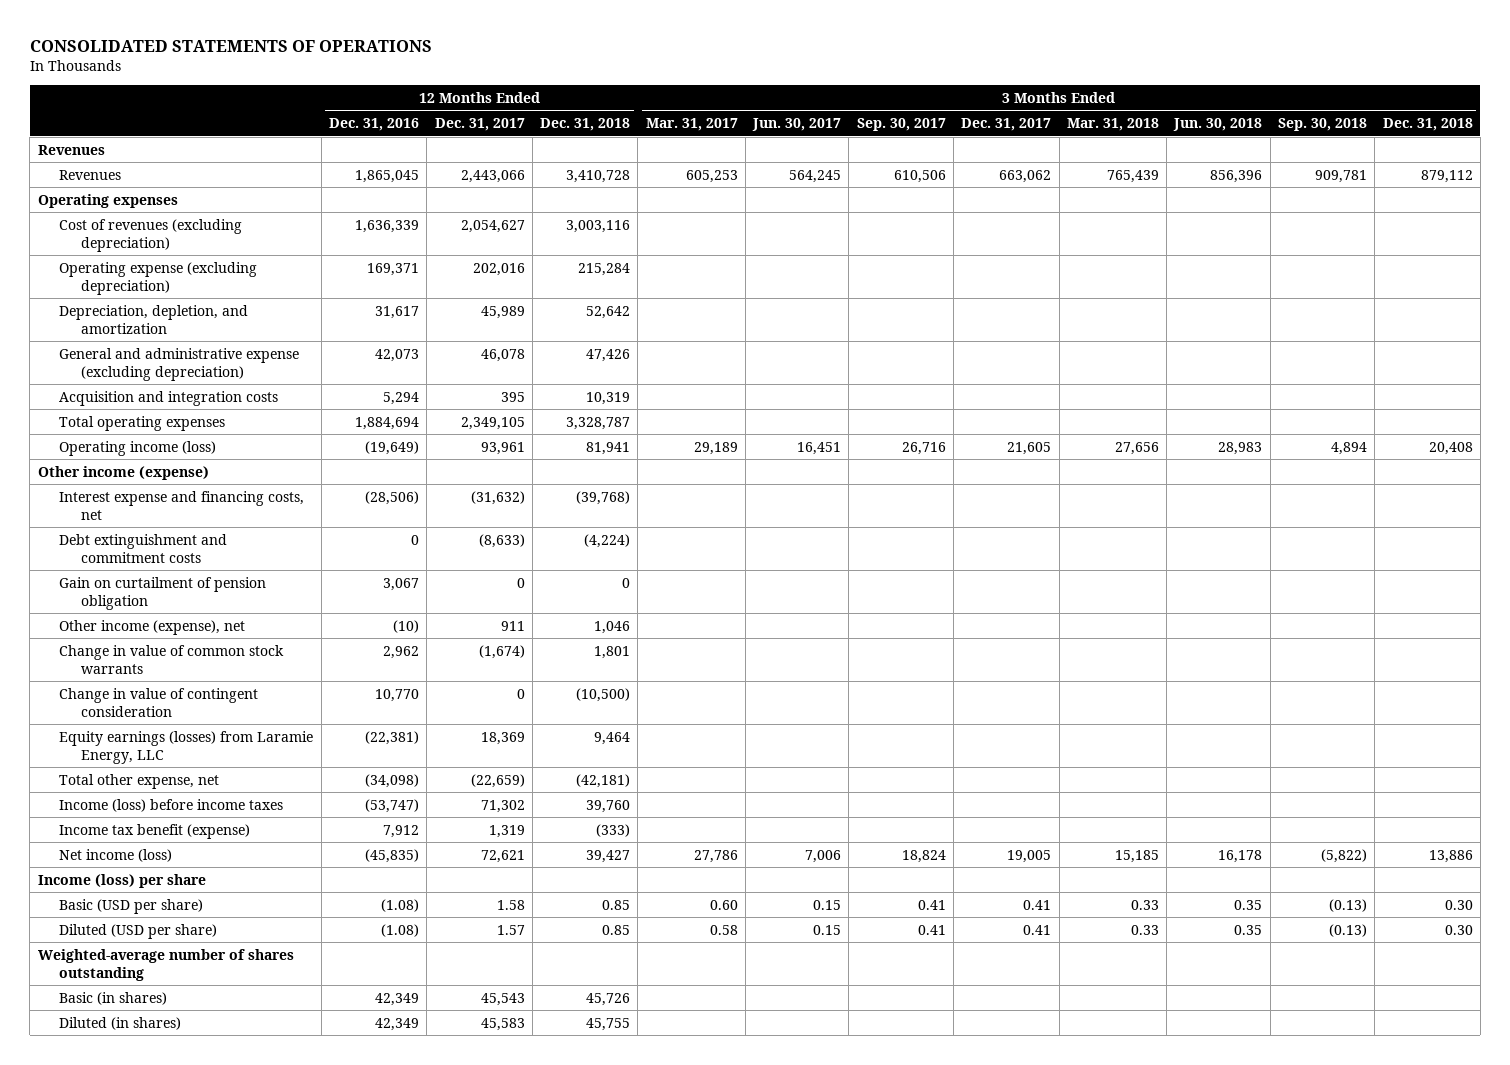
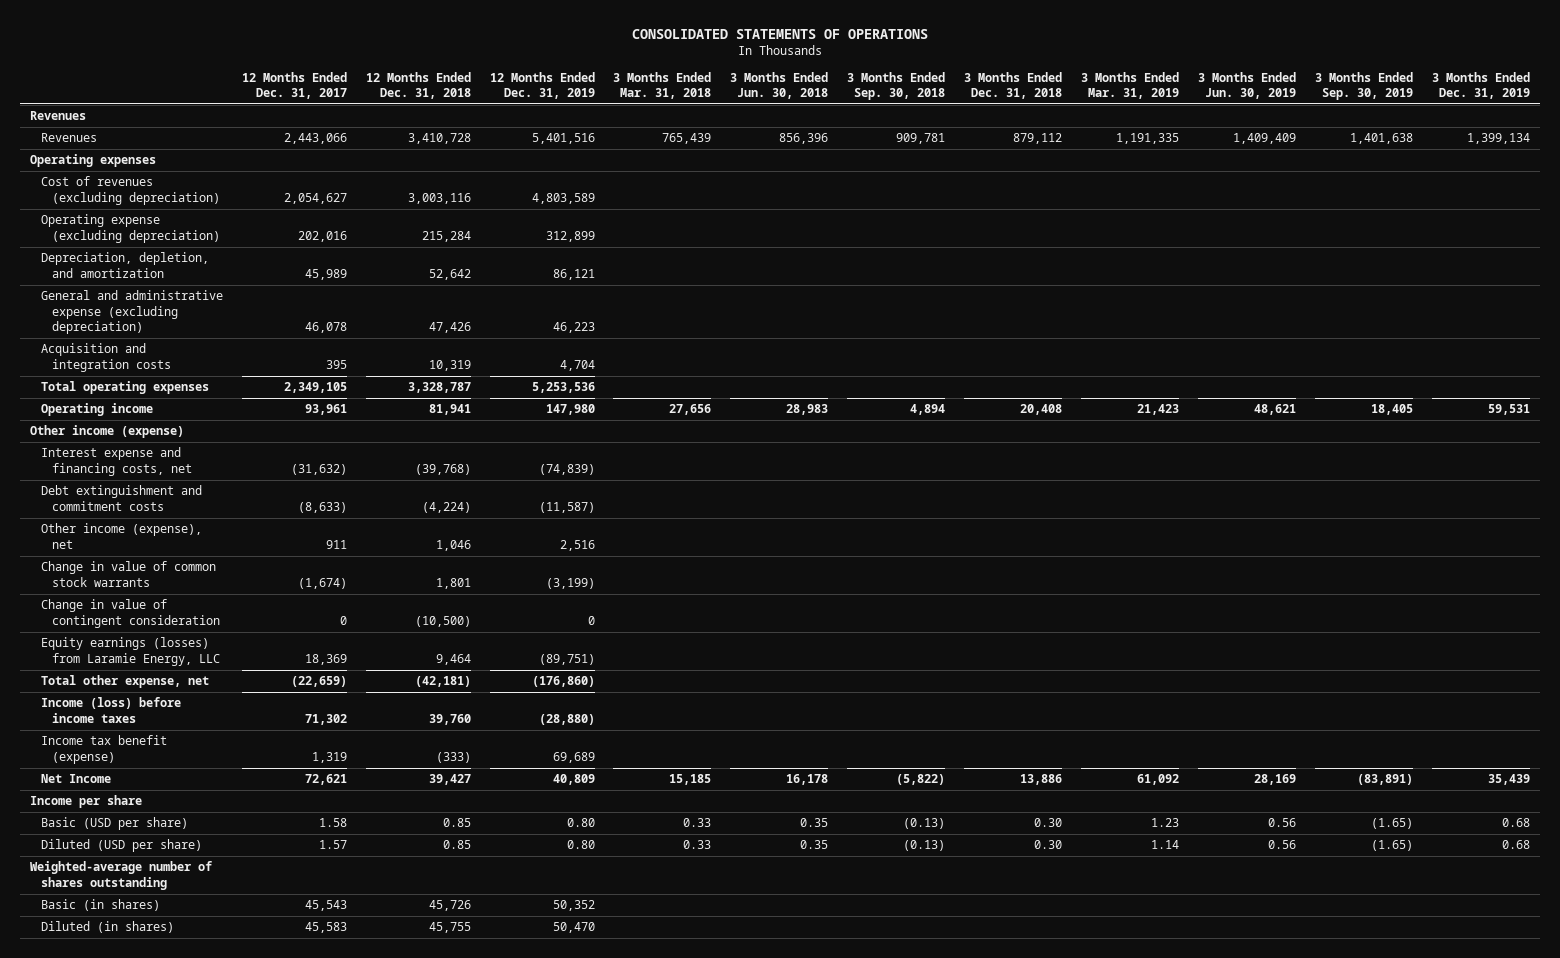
- | 12 Months Ended Dec. 31, 2016 | 12 Months Ended Dec. 31, 2017 | 12 Months Ended Dec. 31, 2018 | 3 Months Ended Mar. 31, 2017 | 3 Months Ended Jun. 30, 2017 | 3 Months Ended Sep. 30, 2017 | 3 Months Ended Dec. 31, 2017 | 3 Months Ended Mar. 31, 2018 | 3 Months Ended Jun. 30, 2018 | 3 Months Ended Sep. 30, 2018 | 3 Months Ended Dec. 31, 2018
+ | 12 Months Ended Dec. 31, 2017 | 12 Months Ended Dec. 31, 2018 | 12 Months Ended Dec. 31, 2019 | 3 Months Ended Mar. 31, 2018 | 3 Months Ended Jun. 30, 2018 | 3 Months Ended Sep. 30, 2018 | 3 Months Ended Dec. 31, 2018 | 3 Months Ended Mar. 31, 2019 | 3 Months Ended Jun. 30, 2019 | 3 Months Ended Sep. 30, 2019 | 3 Months Ended Dec. 31, 2019
- Operating income (loss) | (19,649) | 93,961 | 81,941 | 29,189 | 16,451 | 26,716 | 21,605 | 27,656 | 28,983 | 4,894 | 20,408
+ Operating income | 93,961 | 81,941 | 147,980 | 27,656 | 28,983 | 4,894 | 20,408 | 21,423 | 48,621 | 18,405 | 59,531
- Gain on curtailment of pension obligation | 3,067 | 0 | 0 | | | | | | | |
- Net income (loss) | (45,835) | 72,621 | 39,427 | 27,786 | 7,006 | 18,824 | 19,005 | 15,185 | 16,178 | (5,822) | 13,886
- Income (loss) per share
+ Net Income | 72,621 | 39,427 | 40,809 | 15,185 | 16,178 | (5,822) | 13,886 | 61,092 | 28,169 | (83,891) | 35,439
+ Income per share

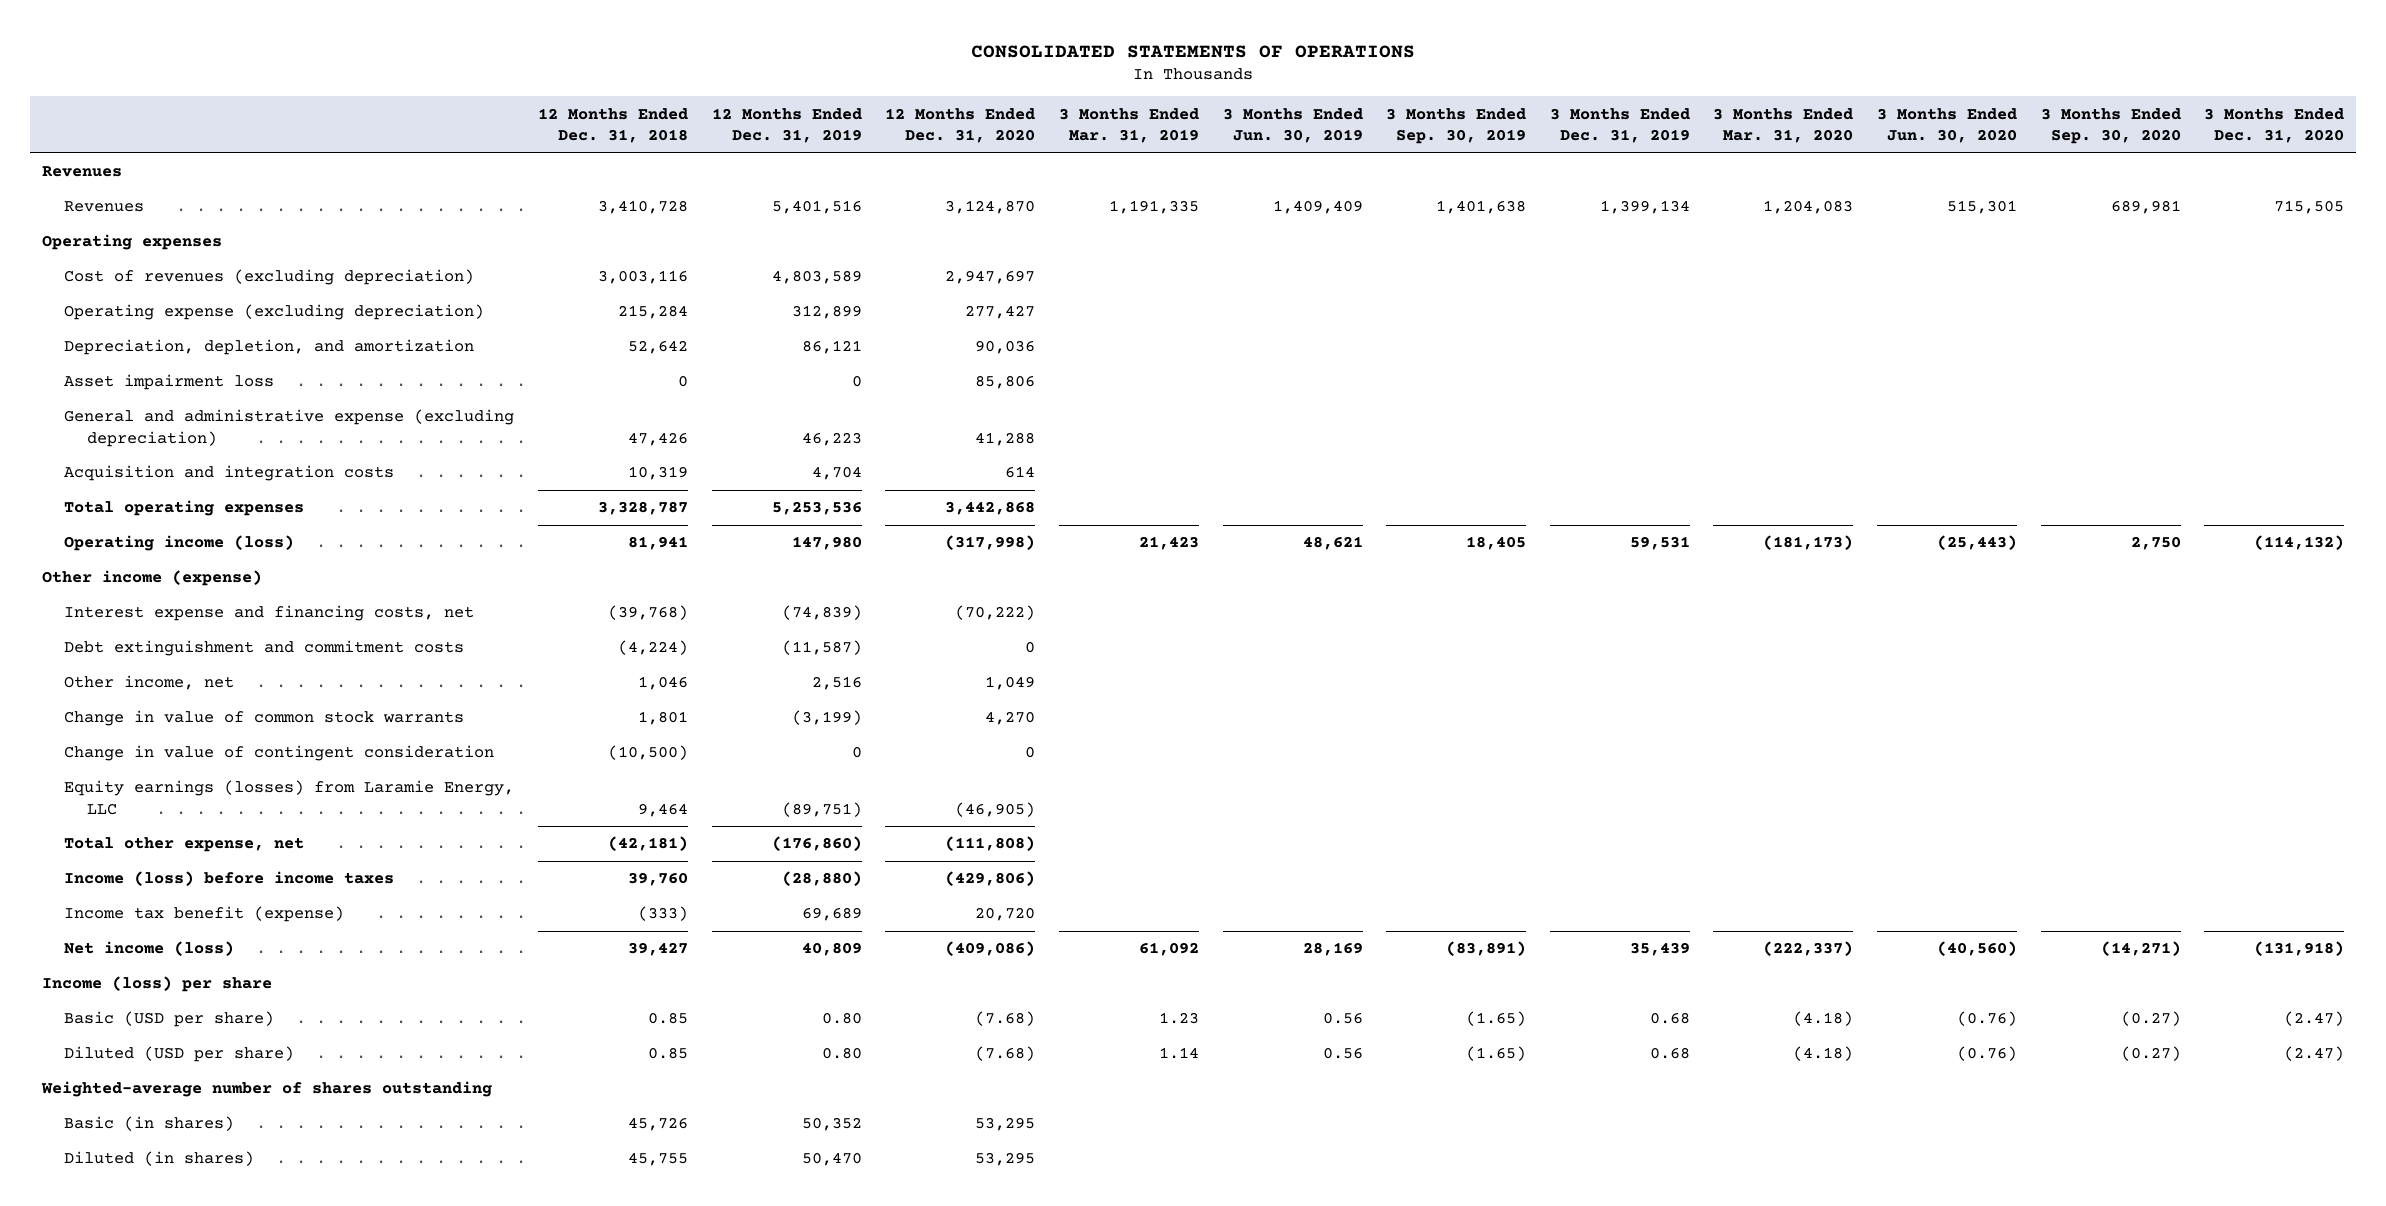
- | 12 Months Ended Dec. 31, 2017 | 12 Months Ended Dec. 31, 2018 | 12 Months Ended Dec. 31, 2019 | 3 Months Ended Mar. 31, 2018 | 3 Months Ended Jun. 30, 2018 | 3 Months Ended Sep. 30, 2018 | 3 Months Ended Dec. 31, 2018 | 3 Months Ended Mar. 31, 2019 | 3 Months Ended Jun. 30, 2019 | 3 Months Ended Sep. 30, 2019 | 3 Months Ended Dec. 31, 2019
+ | 12 Months Ended Dec. 31, 2018 | 12 Months Ended Dec. 31, 2019 | 12 Months Ended Dec. 31, 2020 | 3 Months Ended Mar. 31, 2019 | 3 Months Ended Jun. 30, 2019 | 3 Months Ended Sep. 30, 2019 | 3 Months Ended Dec. 31, 2019 | 3 Months Ended Mar. 31, 2020 | 3 Months Ended Jun. 30, 2020 | 3 Months Ended Sep. 30, 2020 | 3 Months Ended Dec. 31, 2020
+ Asset impairment loss | 0 | 0 | 85,806 | | | | | | | |
- Operating income | 93,961 | 81,941 | 147,980 | 27,656 | 28,983 | 4,894 | 20,408 | 21,423 | 48,621 | 18,405 | 59,531
+ Operating income (loss) | 81,941 | 147,980 | (317,998) | 21,423 | 48,621 | 18,405 | 59,531 | (181,173) | (25,443) | 2,750 | (114,132)
- Other income (expense), net | 911 | 1,046 | 2,516 | | | | | | | |
+ Other income, net | 1,046 | 2,516 | 1,049 | | | | | | | |
- Net Income | 72,621 | 39,427 | 40,809 | 15,185 | 16,178 | (5,822) | 13,886 | 61,092 | 28,169 | (83,891) | 35,439
- Income per share
+ Net income (loss) | 39,427 | 40,809 | (409,086) | 61,092 | 28,169 | (83,891) | 35,439 | (222,337) | (40,560) | (14,271) | (131,918)
+ Income (loss) per share

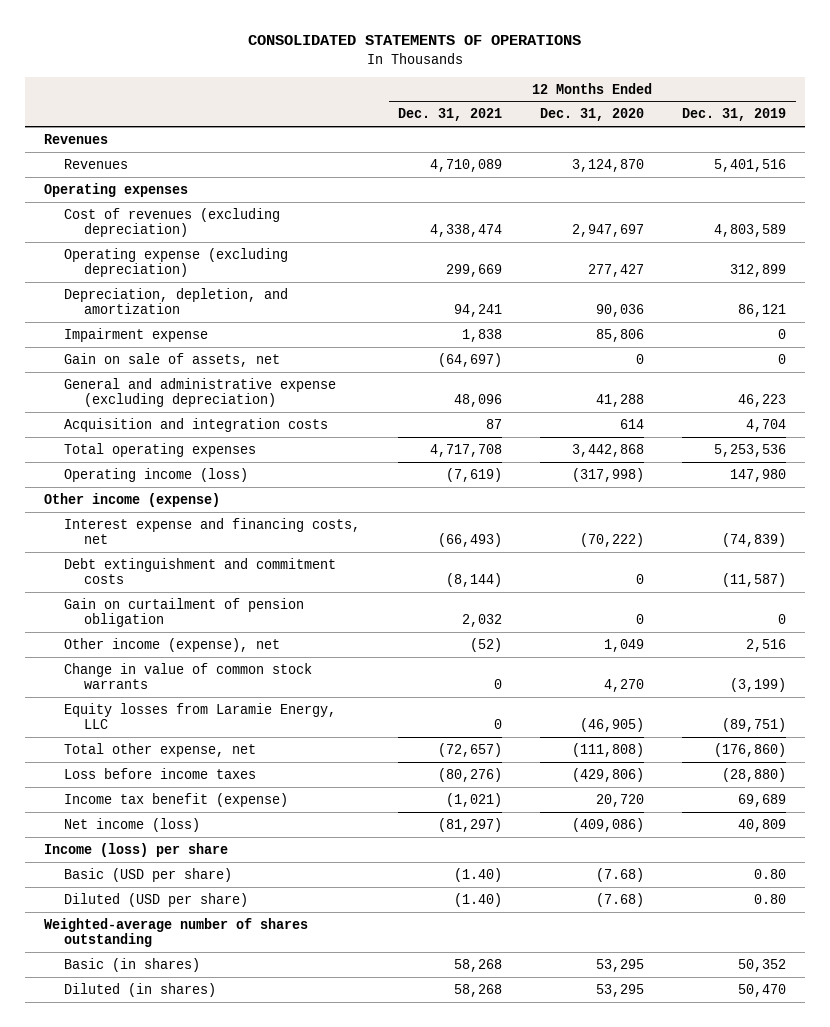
- | 12 Months Ended Dec. 31, 2018 | 12 Months Ended Dec. 31, 2019 | 12 Months Ended Dec. 31, 2020 | 3 Months Ended Mar. 31, 2019 | 3 Months Ended Jun. 30, 2019 | 3 Months Ended Sep. 30, 2019 | 3 Months Ended Dec. 31, 2019 | 3 Months Ended Mar. 31, 2020 | 3 Months Ended Jun. 30, 2020 | 3 Months Ended Sep. 30, 2020 | 3 Months Ended Dec. 31, 2020
+ | 12 Months Ended Dec. 31, 2021 | 12 Months Ended Dec. 31, 2020 | 12 Months Ended Dec. 31, 2019
- Asset impairment loss | 0 | 0 | 85,806 | | | | | | | |
+ Impairment expense | 1,838 | 85,806 | 0
+ Gain on sale of assets, net | (64,697) | 0 | 0
- Other income, net | 1,046 | 2,516 | 1,049 | | | | | | | |
+ Gain on curtailment of pension obligation | 2,032 | 0 | 0
+ Other income (expense), net | (52) | 1,049 | 2,516
- Change in value of contingent consideration | (10,500) | 0 | 0 | | | | | | | |
- Equity earnings (losses) from Laramie Energy, LLC | 9,464 | (89,751) | (46,905) | | | | | | | |
+ Equity losses from Laramie Energy, LLC | 0 | (46,905) | (89,751)
- Income (loss) before income taxes | 39,760 | (28,880) | (429,806) | | | | | | | |
+ Loss before income taxes | (80,276) | (429,806) | (28,880)

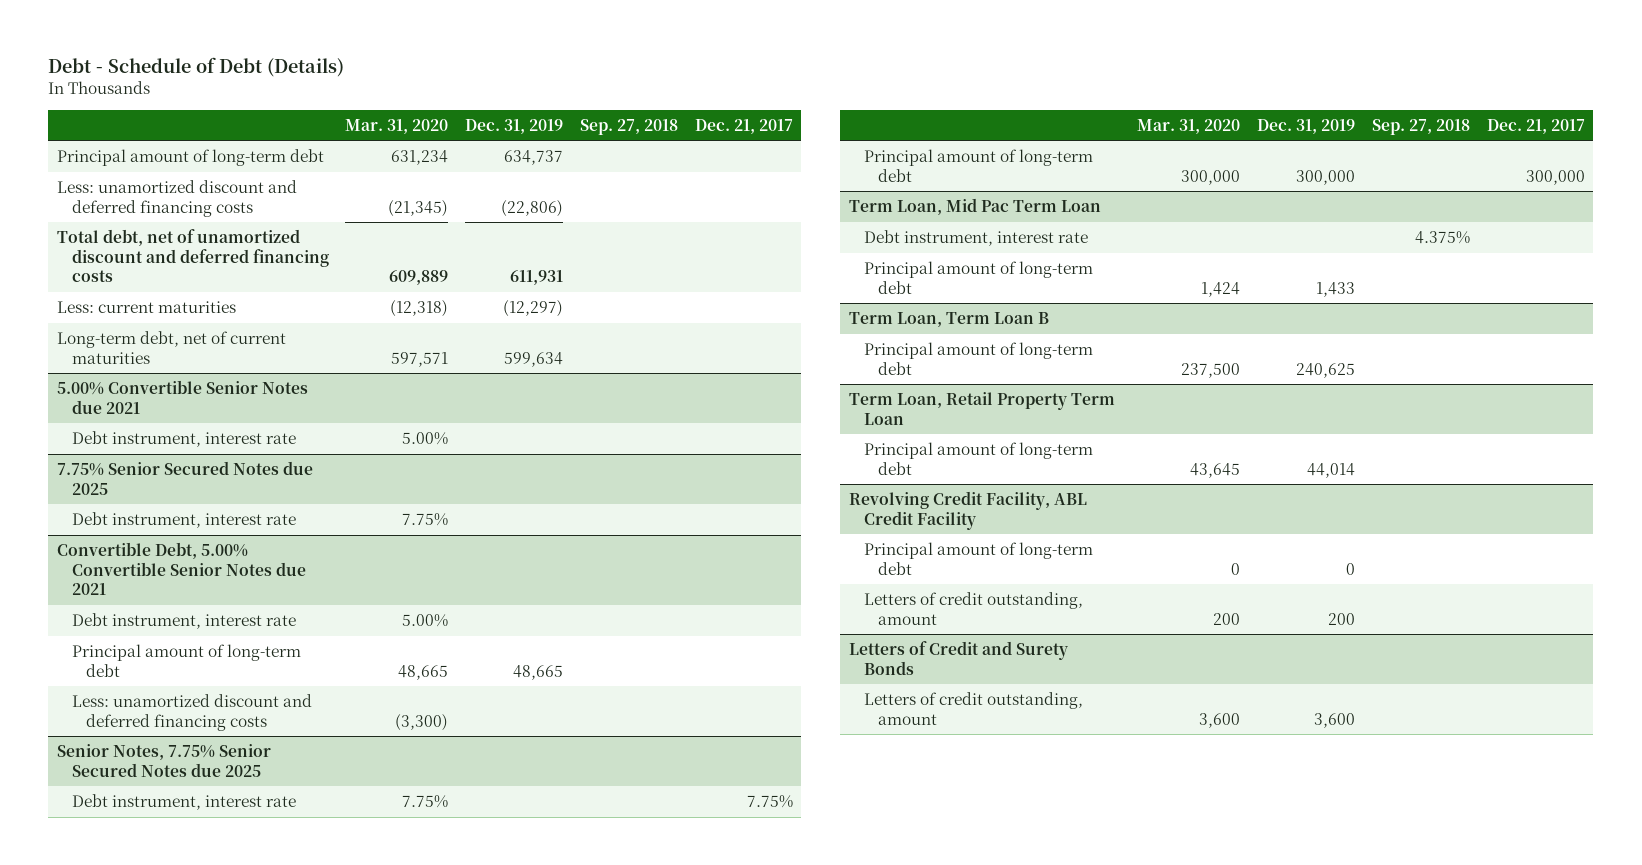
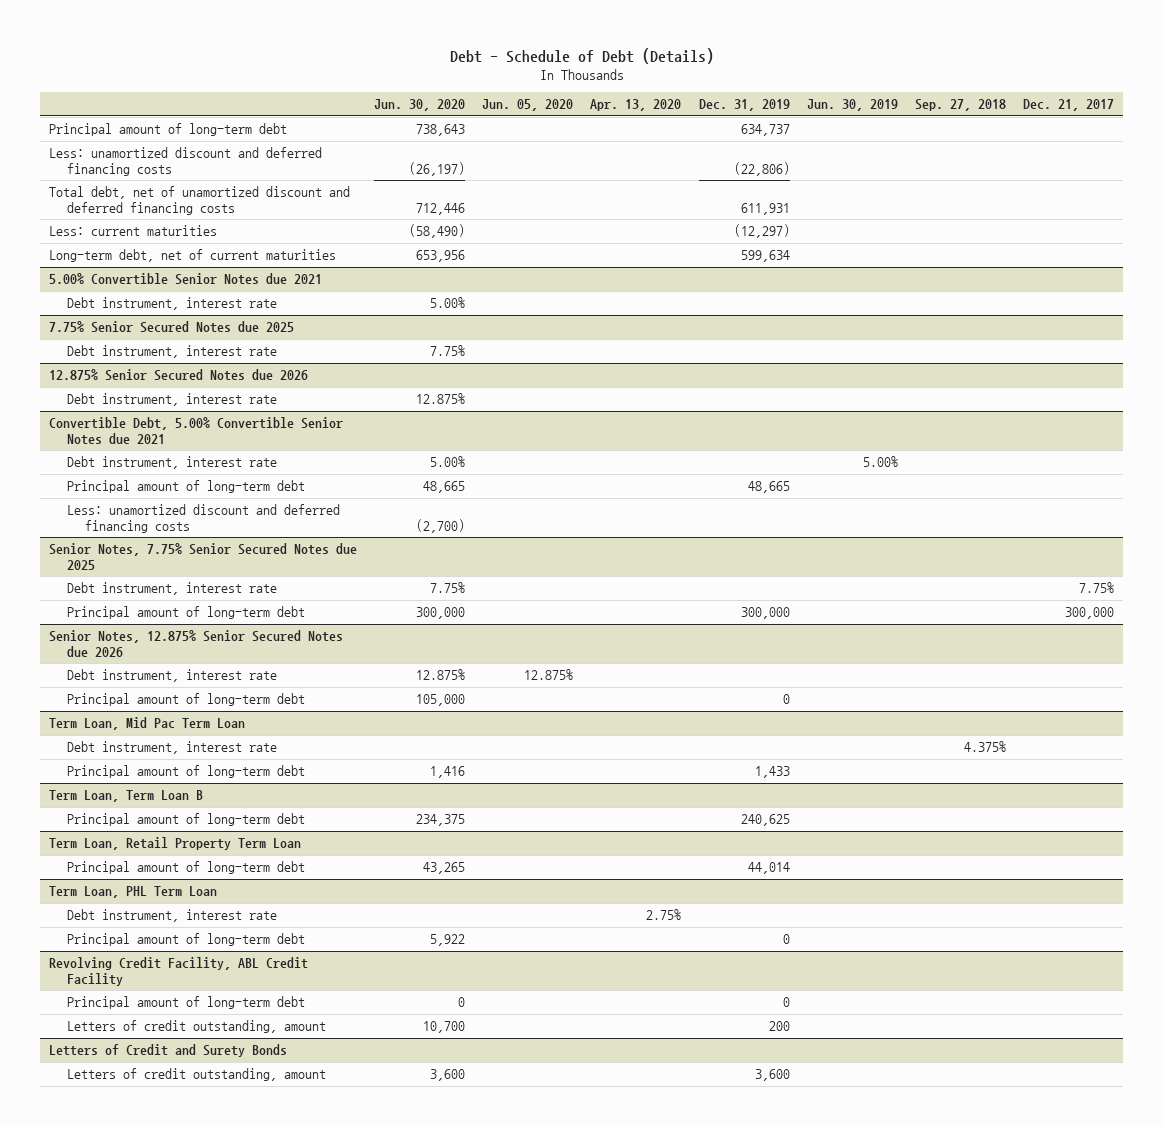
- | Mar. 31, 2020 | Dec. 31, 2019 | Sep. 27, 2018 | Dec. 21, 2017
+ | Jun. 30, 2020 | Jun. 05, 2020 | Apr. 13, 2020 | Dec. 31, 2019 | Jun. 30, 2019 | Sep. 27, 2018 | Dec. 21, 2017
+ 12.875% Senior Secured Notes due 2026
+ Debt instrument, interest rate | 12.875% | | | | | |
+ Senior Notes, 12.875% Senior Secured Notes due 2026
+ Debt instrument, interest rate | 12.875% | 12.875% | | | | |
+ Principal amount of long-term debt | 105,000 | | | 0 | | |
+ Term Loan, PHL Term Loan
+ Debt instrument, interest rate | | | 2.75% | | | |
+ Principal amount of long-term debt | 5,922 | | | 0 | | |

